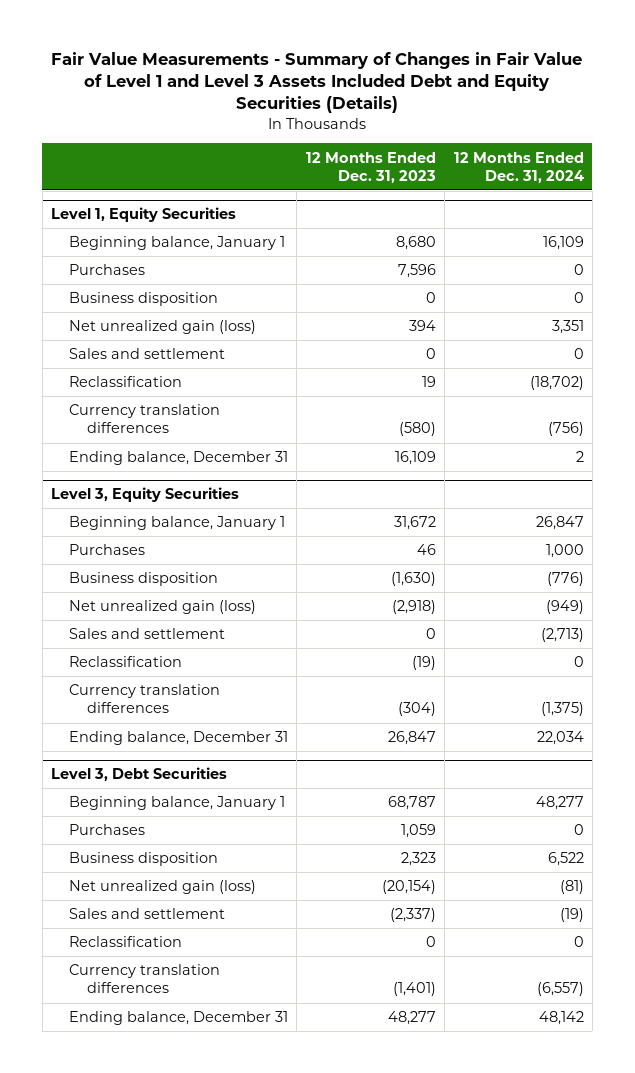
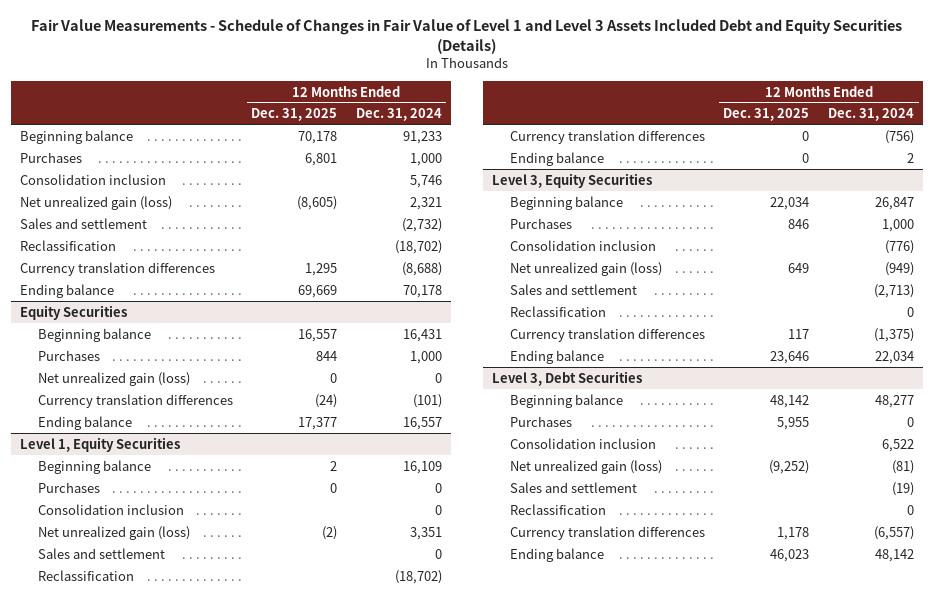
- Fair Value Measurements - Summary of Changes in Fair Value of Level 1 and Level 3 Assets Included Debt and Equity Securities (Details)
+ Fair Value Measurements - Schedule of Changes in Fair Value of Level 1 and Level 3 Assets Included Debt and Equity Securities (Details)
- | 12 Months Ended Dec. 31, 2023 | 12 Months Ended Dec. 31, 2024
+ | 12 Months Ended Dec. 31, 2025 | 12 Months Ended Dec. 31, 2024
+ Beginning balance | 70,178 | 91,233
+ Purchases | 6,801 | 1,000
+ Consolidation inclusion | | 5,746
+ Net unrealized gain (loss) | (8,605) | 2,321
+ Sales and settlement | | (2,732)
+ Reclassification | | (18,702)
+ Currency translation differences | 1,295 | (8,688)
+ Ending balance | 69,669 | 70,178
+ Equity Securities
+ Beginning balance | 16,557 | 16,431
+ Purchases | 844 | 1,000
+ Net unrealized gain (loss) | 0 | 0
+ Currency translation differences | (24) | (101)
+ Ending balance | 17,377 | 16,557
@ Level 1, Equity Securities
- Beginning balance, January 1 | 8,680 | 16,109
+ Beginning balance | 2 | 16,109
- Business disposition | 0 | 0
+ Consolidation inclusion | | 0
- Ending balance, December 31 | 16,109 | 2
+ Ending balance | 0 | 2
@ Level 3, Equity Securities
- Beginning balance, January 1 | 31,672 | 26,847
+ Beginning balance | 22,034 | 26,847
- Business disposition | (1,630) | (776)
+ Consolidation inclusion | | (776)
- Ending balance, December 31 | 26,847 | 22,034
+ Ending balance | 23,646 | 22,034
@ Level 3, Debt Securities
- Beginning balance, January 1 | 68,787 | 48,277
+ Beginning balance | 48,142 | 48,277
- Business disposition | 2,323 | 6,522
+ Consolidation inclusion | | 6,522
- Ending balance, December 31 | 48,277 | 48,142
+ Ending balance | 46,023 | 48,142

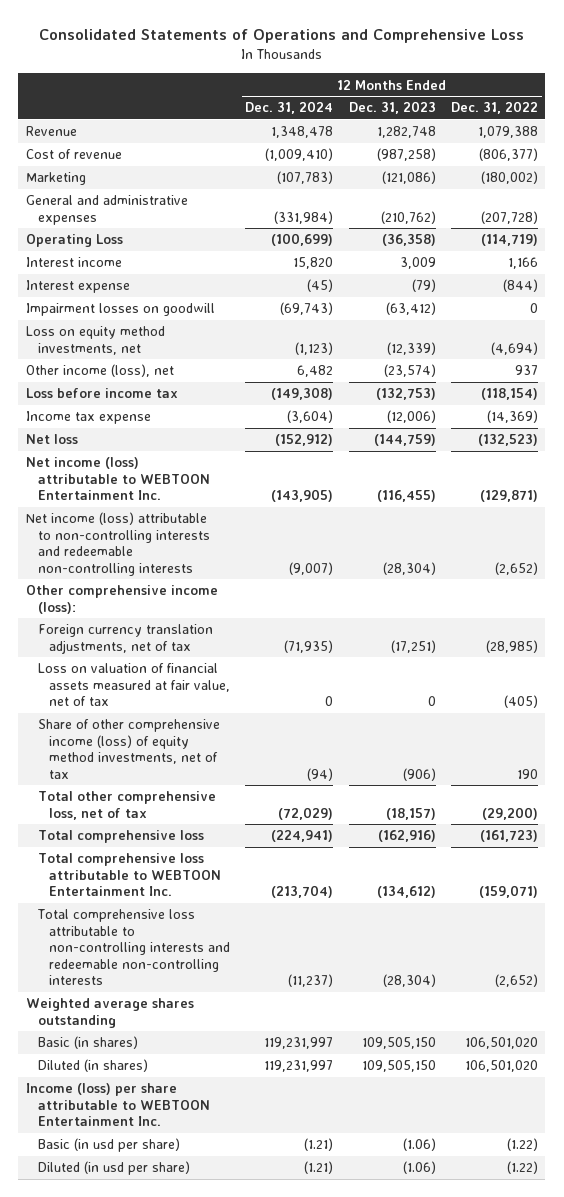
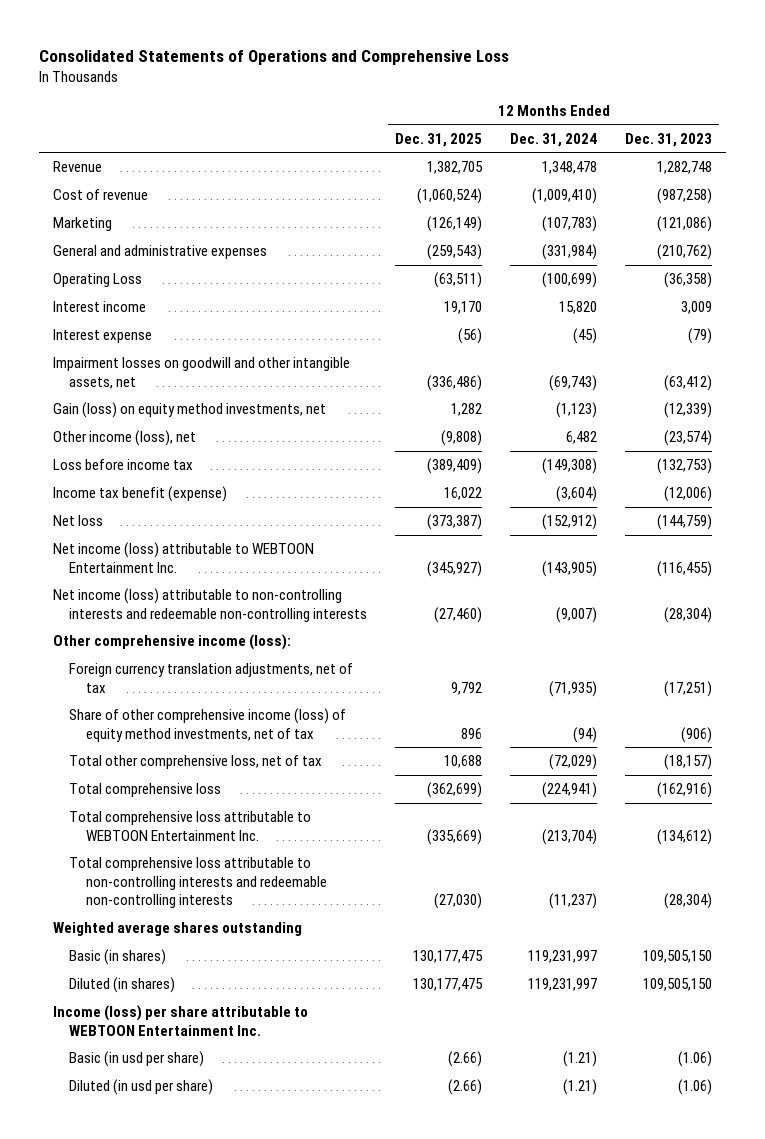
- | 12 Months Ended Dec. 31, 2024 | 12 Months Ended Dec. 31, 2023 | 12 Months Ended Dec. 31, 2022
+ | 12 Months Ended Dec. 31, 2025 | 12 Months Ended Dec. 31, 2024 | 12 Months Ended Dec. 31, 2023
- Impairment losses on goodwill | (69,743) | (63,412) | 0
- Loss on equity method investments, net | (1,123) | (12,339) | (4,694)
+ Impairment losses on goodwill and other intangible assets, net | (336,486) | (69,743) | (63,412)
+ Gain (loss) on equity method investments, net | 1,282 | (1,123) | (12,339)
- Income tax expense | (3,604) | (12,006) | (14,369)
+ Income tax benefit (expense) | 16,022 | (3,604) | (12,006)
- Loss on valuation of financial assets measured at fair value, net of tax | 0 | 0 | (405)

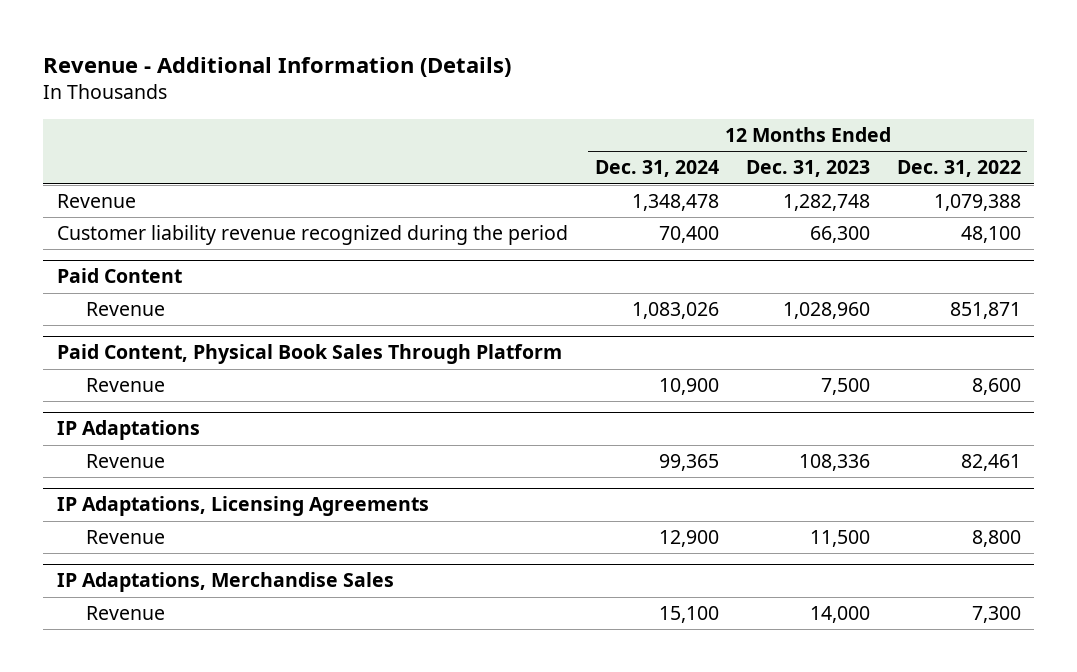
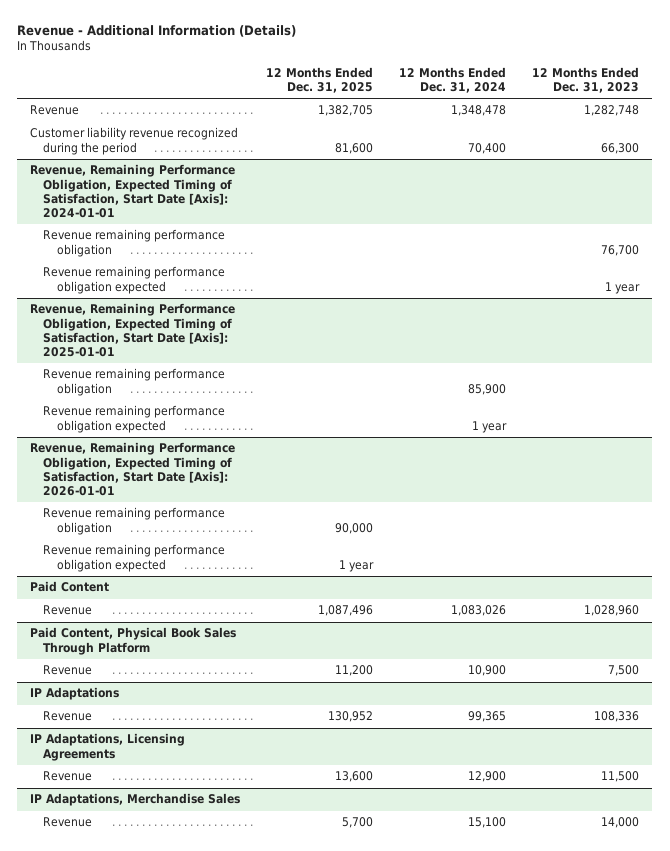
- | 12 Months Ended Dec. 31, 2024 | 12 Months Ended Dec. 31, 2023 | 12 Months Ended Dec. 31, 2022
+ | 12 Months Ended Dec. 31, 2025 | 12 Months Ended Dec. 31, 2024 | 12 Months Ended Dec. 31, 2023
+ Revenue, Remaining Performance Obligation, Expected Timing of Satisfaction, Start Date [Axis]: 2024-01-01
+ Revenue remaining performance obligation | | | 76,700
+ Revenue remaining performance obligation expected | | | 1 year
+ Revenue, Remaining Performance Obligation, Expected Timing of Satisfaction, Start Date [Axis]: 2025-01-01
+ Revenue remaining performance obligation | | 85,900 |
+ Revenue remaining performance obligation expected | | 1 year |
+ Revenue, Remaining Performance Obligation, Expected Timing of Satisfaction, Start Date [Axis]: 2026-01-01
+ Revenue remaining performance obligation | 90,000 | |
+ Revenue remaining performance obligation expected | 1 year | |

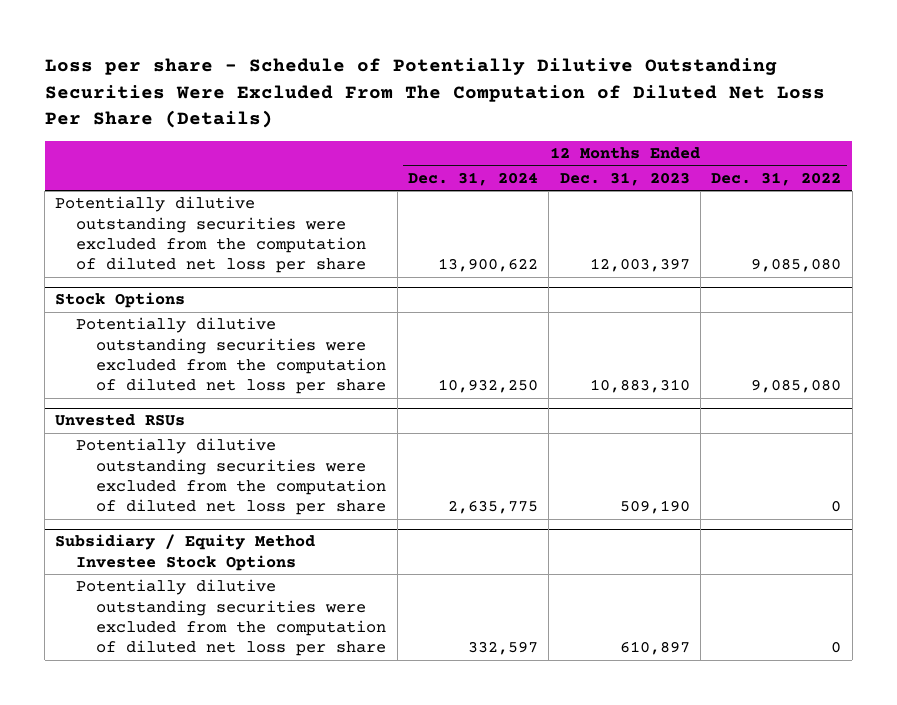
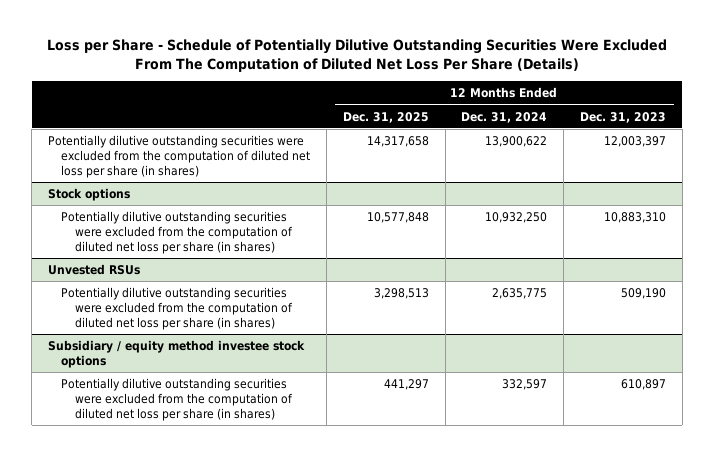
- Loss per share - Schedule of Potentially Dilutive Outstanding Securities Were Excluded From The Computation of Diluted Net Loss Per Share (Details)
+ Loss per Share - Schedule of Potentially Dilutive Outstanding Securities Were Excluded From The Computation of Diluted Net Loss Per Share (Details)
- | 12 Months Ended Dec. 31, 2024 | 12 Months Ended Dec. 31, 2023 | 12 Months Ended Dec. 31, 2022
+ | 12 Months Ended Dec. 31, 2025 | 12 Months Ended Dec. 31, 2024 | 12 Months Ended Dec. 31, 2023
- Potentially dilutive outstanding securities were excluded from the computation of diluted net loss per share | 13,900,622 | 12,003,397 | 9,085,080
- Stock Options
- Potentially dilutive outstanding securities were excluded from the computation of diluted net loss per share | 10,932,250 | 10,883,310 | 9,085,080
+ Potentially dilutive outstanding securities were excluded from the computation of diluted net loss per share (in shares) | 14,317,658 | 13,900,622 | 12,003,397
+ Stock options
+ Potentially dilutive outstanding securities were excluded from the computation of diluted net loss per share (in shares) | 10,577,848 | 10,932,250 | 10,883,310
@ Unvested RSUs
- Potentially dilutive outstanding securities were excluded from the computation of diluted net loss per share | 2,635,775 | 509,190 | 0
- Subsidiary / Equity Method Investee Stock Options
- Potentially dilutive outstanding securities were excluded from the computation of diluted net loss per share | 332,597 | 610,897 | 0
@ Unvested RSUs
+ Potentially dilutive outstanding securities were excluded from the computation of diluted net loss per share (in shares) | 3,298,513 | 2,635,775 | 509,190
+ Subsidiary / equity method investee stock options
+ Potentially dilutive outstanding securities were excluded from the computation of diluted net loss per share (in shares) | 441,297 | 332,597 | 610,897

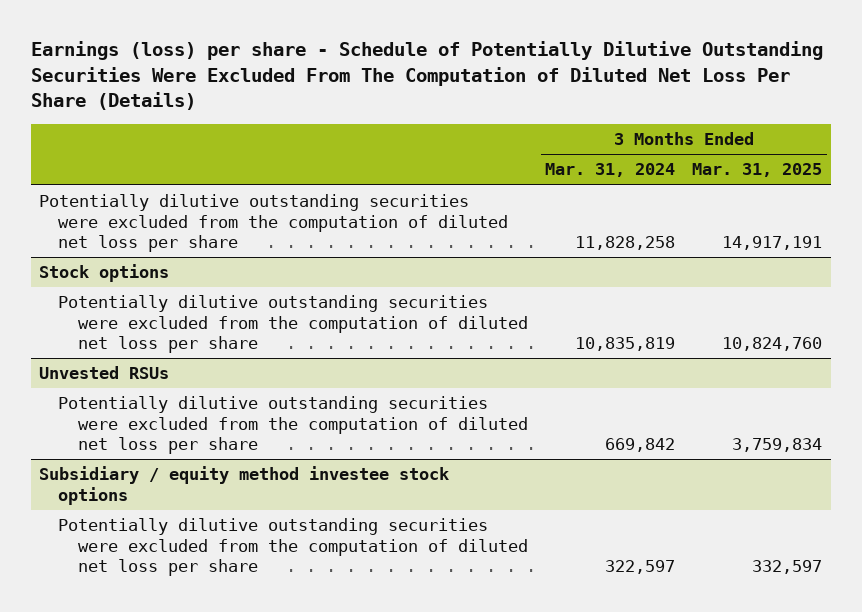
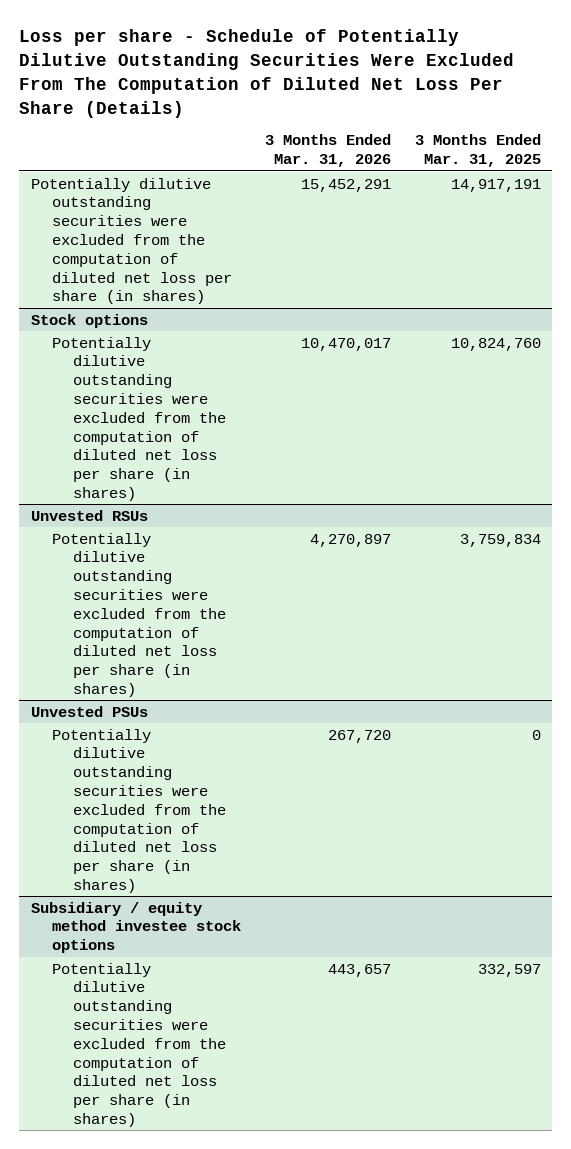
- Earnings (loss) per share - Schedule of Potentially Dilutive Outstanding Securities Were Excluded From The Computation of Diluted Net Loss Per Share (Details)
+ Loss per share - Schedule of Potentially Dilutive Outstanding Securities Were Excluded From The Computation of Diluted Net Loss Per Share (Details)
- | 3 Months Ended Mar. 31, 2024 | 3 Months Ended Mar. 31, 2025
+ | 3 Months Ended Mar. 31, 2026 | 3 Months Ended Mar. 31, 2025
- Potentially dilutive outstanding securities were excluded from the computation of diluted net loss per share | 11,828,258 | 14,917,191
+ Potentially dilutive outstanding securities were excluded from the computation of diluted net loss per share (in shares) | 15,452,291 | 14,917,191
@ Stock options
- Potentially dilutive outstanding securities were excluded from the computation of diluted net loss per share | 10,835,819 | 10,824,760
+ Potentially dilutive outstanding securities were excluded from the computation of diluted net loss per share (in shares) | 10,470,017 | 10,824,760
@ Unvested RSUs
- Potentially dilutive outstanding securities were excluded from the computation of diluted net loss per share | 669,842 | 3,759,834
+ Potentially dilutive outstanding securities were excluded from the computation of diluted net loss per share (in shares) | 4,270,897 | 3,759,834
+ Unvested PSUs
+ Potentially dilutive outstanding securities were excluded from the computation of diluted net loss per share (in shares) | 267,720 | 0
@ Subsidiary / equity method investee stock options
- Potentially dilutive outstanding securities were excluded from the computation of diluted net loss per share | 322,597 | 332,597
+ Potentially dilutive outstanding securities were excluded from the computation of diluted net loss per share (in shares) | 443,657 | 332,597

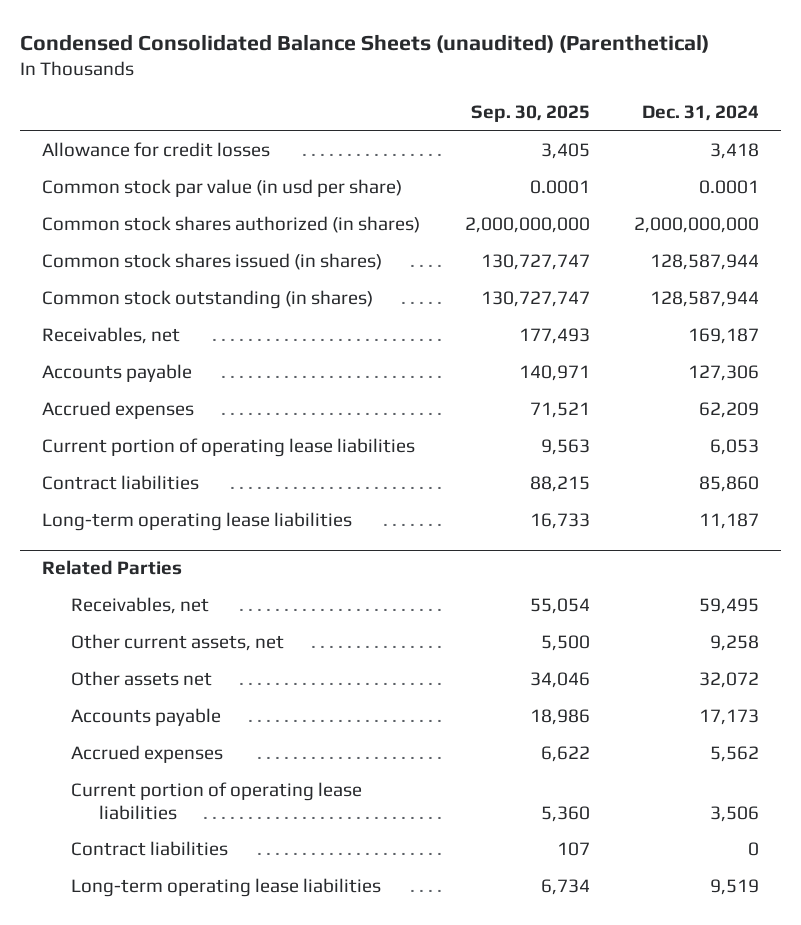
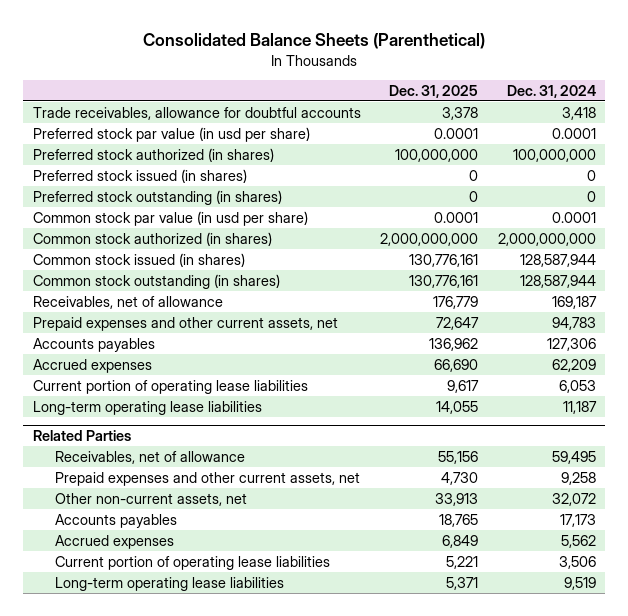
- Condensed Consolidated Balance Sheets (unaudited) (Parenthetical)
+ Consolidated Balance Sheets (Parenthetical)
- | Sep. 30, 2025 | Dec. 31, 2024
+ | Dec. 31, 2025 | Dec. 31, 2024
- Allowance for credit losses | 3,405 | 3,418
+ Trade receivables, allowance for doubtful accounts | 3,378 | 3,418
+ Preferred stock par value (in usd per share) | 0.0001 | 0.0001
+ Preferred stock authorized (in shares) | 100,000,000 | 100,000,000
+ Preferred stock issued (in shares) | 0 | 0
+ Preferred stock outstanding (in shares) | 0 | 0
- Common stock shares authorized (in shares) | 2,000,000,000 | 2,000,000,000
- Common stock shares issued (in shares) | 130,727,747 | 128,587,944
+ Common stock authorized (in shares) | 2,000,000,000 | 2,000,000,000
+ Common stock issued (in shares) | 130,776,161 | 128,587,944
- Receivables, net | 177,493 | 169,187
- Accounts payable | 140,971 | 127,306
+ Receivables, net of allowance | 176,779 | 169,187
+ Prepaid expenses and other current assets, net | 72,647 | 94,783
+ Accounts payables | 136,962 | 127,306
- Contract liabilities | 88,215 | 85,860
@ Related Parties
- Receivables, net | 55,054 | 59,495
- Other current assets, net | 5,500 | 9,258
- Other assets net | 34,046 | 32,072
- Accounts payable | 18,986 | 17,173
+ Receivables, net of allowance | 55,156 | 59,495
+ Prepaid expenses and other current assets, net | 4,730 | 9,258
+ Other non-current assets, net | 33,913 | 32,072
+ Accounts payables | 18,765 | 17,173
- Contract liabilities | 107 | 0

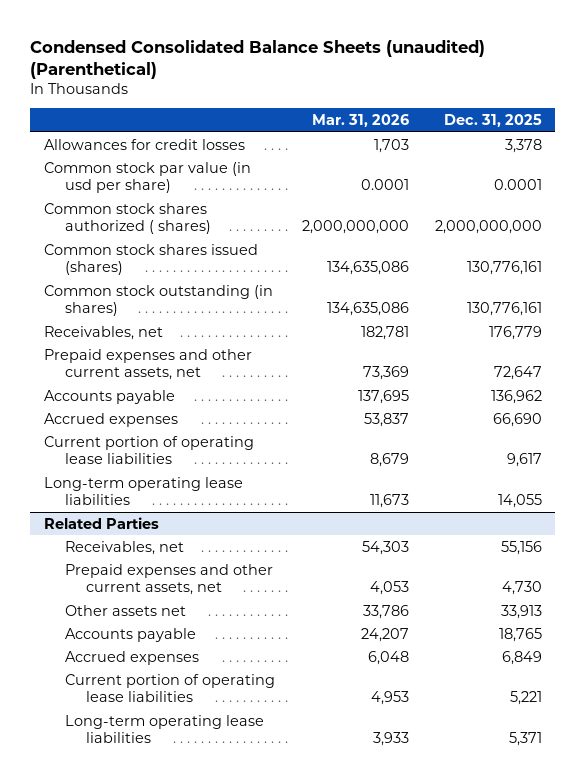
- Consolidated Balance Sheets (Parenthetical)
+ Condensed Consolidated Balance Sheets (unaudited) (Parenthetical)
- | Dec. 31, 2025 | Dec. 31, 2024
+ | Mar. 31, 2026 | Dec. 31, 2025
- Trade receivables, allowance for doubtful accounts | 3,378 | 3,418
- Preferred stock par value (in usd per share) | 0.0001 | 0.0001
- Preferred stock authorized (in shares) | 100,000,000 | 100,000,000
- Preferred stock issued (in shares) | 0 | 0
- Preferred stock outstanding (in shares) | 0 | 0
+ Allowances for credit losses | 1,703 | 3,378
- Common stock authorized (in shares) | 2,000,000,000 | 2,000,000,000
- Common stock issued (in shares) | 130,776,161 | 128,587,944
+ Common stock shares authorized ( shares) | 2,000,000,000 | 2,000,000,000
+ Common stock shares issued (shares) | 134,635,086 | 130,776,161
- Receivables, net of allowance | 176,779 | 169,187
+ Receivables, net | 182,781 | 176,779
- Accounts payables | 136,962 | 127,306
+ Accounts payable | 137,695 | 136,962
@ Related Parties
- Receivables, net of allowance | 55,156 | 59,495
+ Receivables, net | 54,303 | 55,156
- Other non-current assets, net | 33,913 | 32,072
- Accounts payables | 18,765 | 17,173
+ Other assets net | 33,786 | 33,913
+ Accounts payable | 24,207 | 18,765

